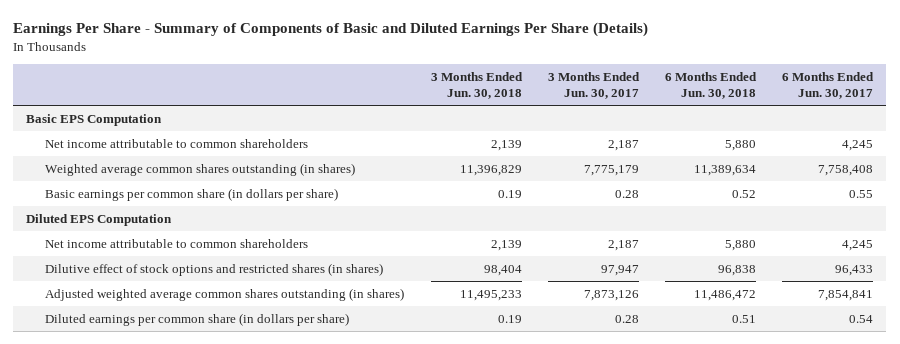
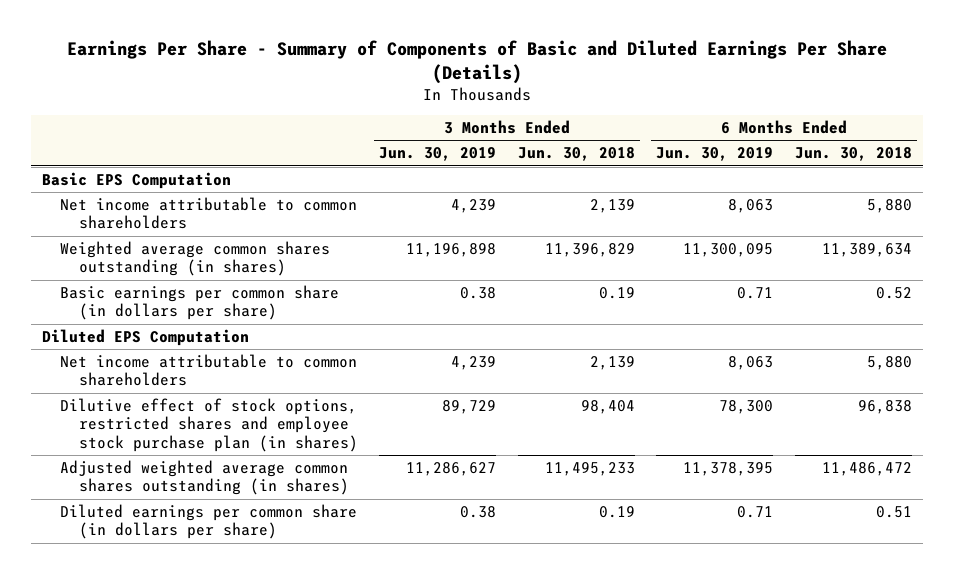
- | 3 Months Ended Jun. 30, 2018 | 3 Months Ended Jun. 30, 2017 | 6 Months Ended Jun. 30, 2018 | 6 Months Ended Jun. 30, 2017
+ | 3 Months Ended Jun. 30, 2019 | 3 Months Ended Jun. 30, 2018 | 6 Months Ended Jun. 30, 2019 | 6 Months Ended Jun. 30, 2018
- Dilutive effect of stock options and restricted shares (in shares) | 98,404 | 97,947 | 96,838 | 96,433
+ Dilutive effect of stock options, restricted shares and employee stock purchase plan (in shares) | 89,729 | 98,404 | 78,300 | 96,838

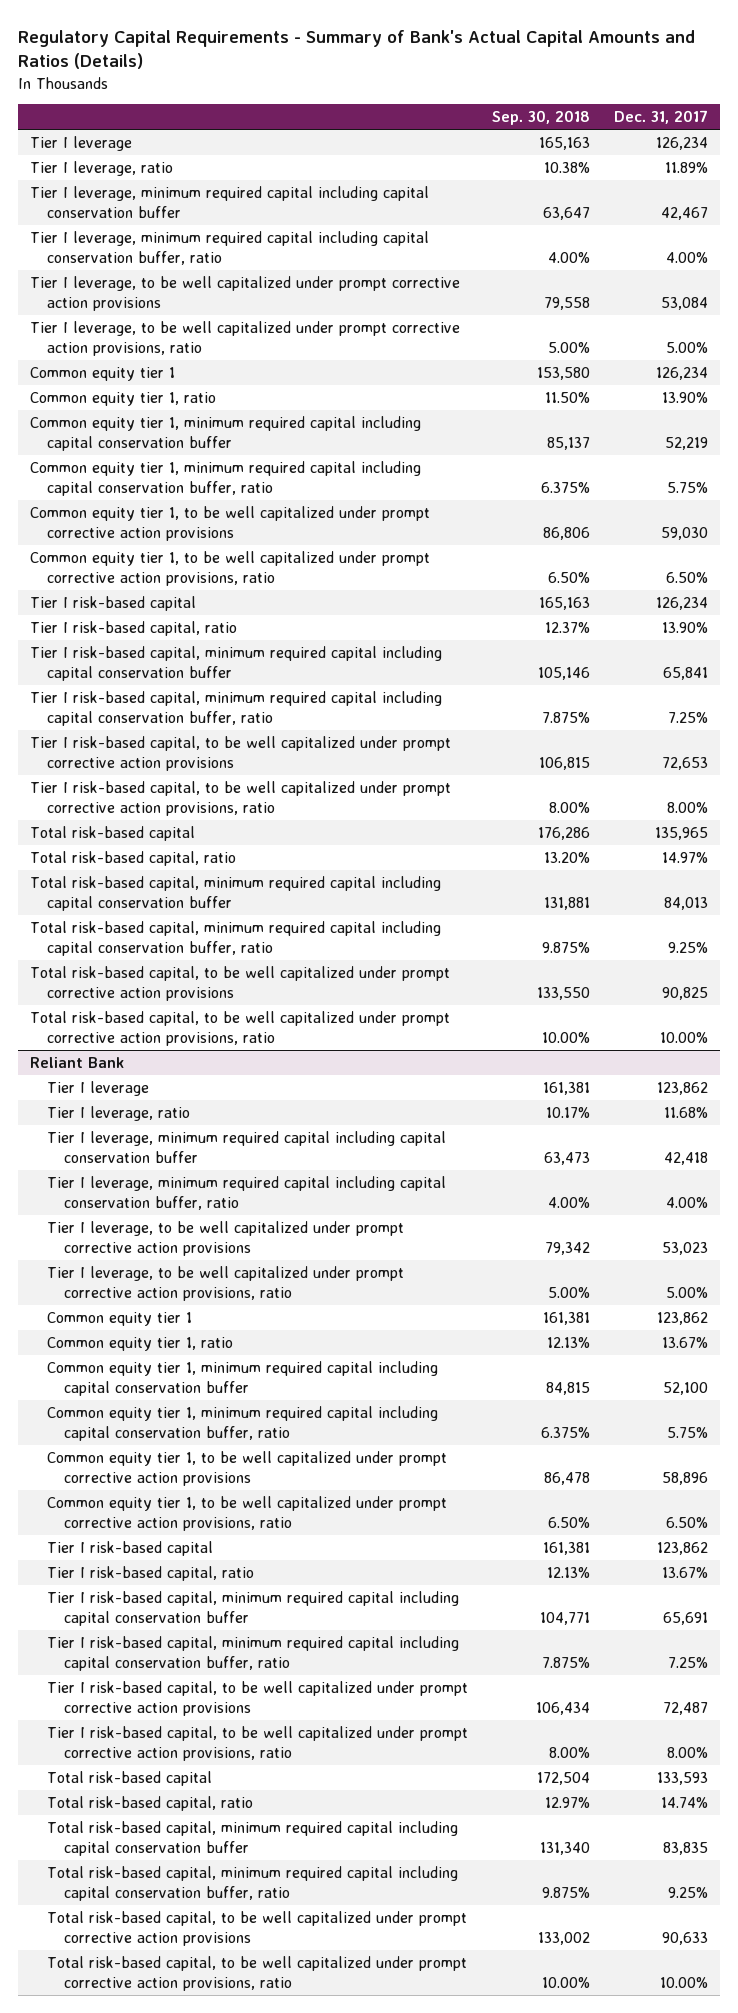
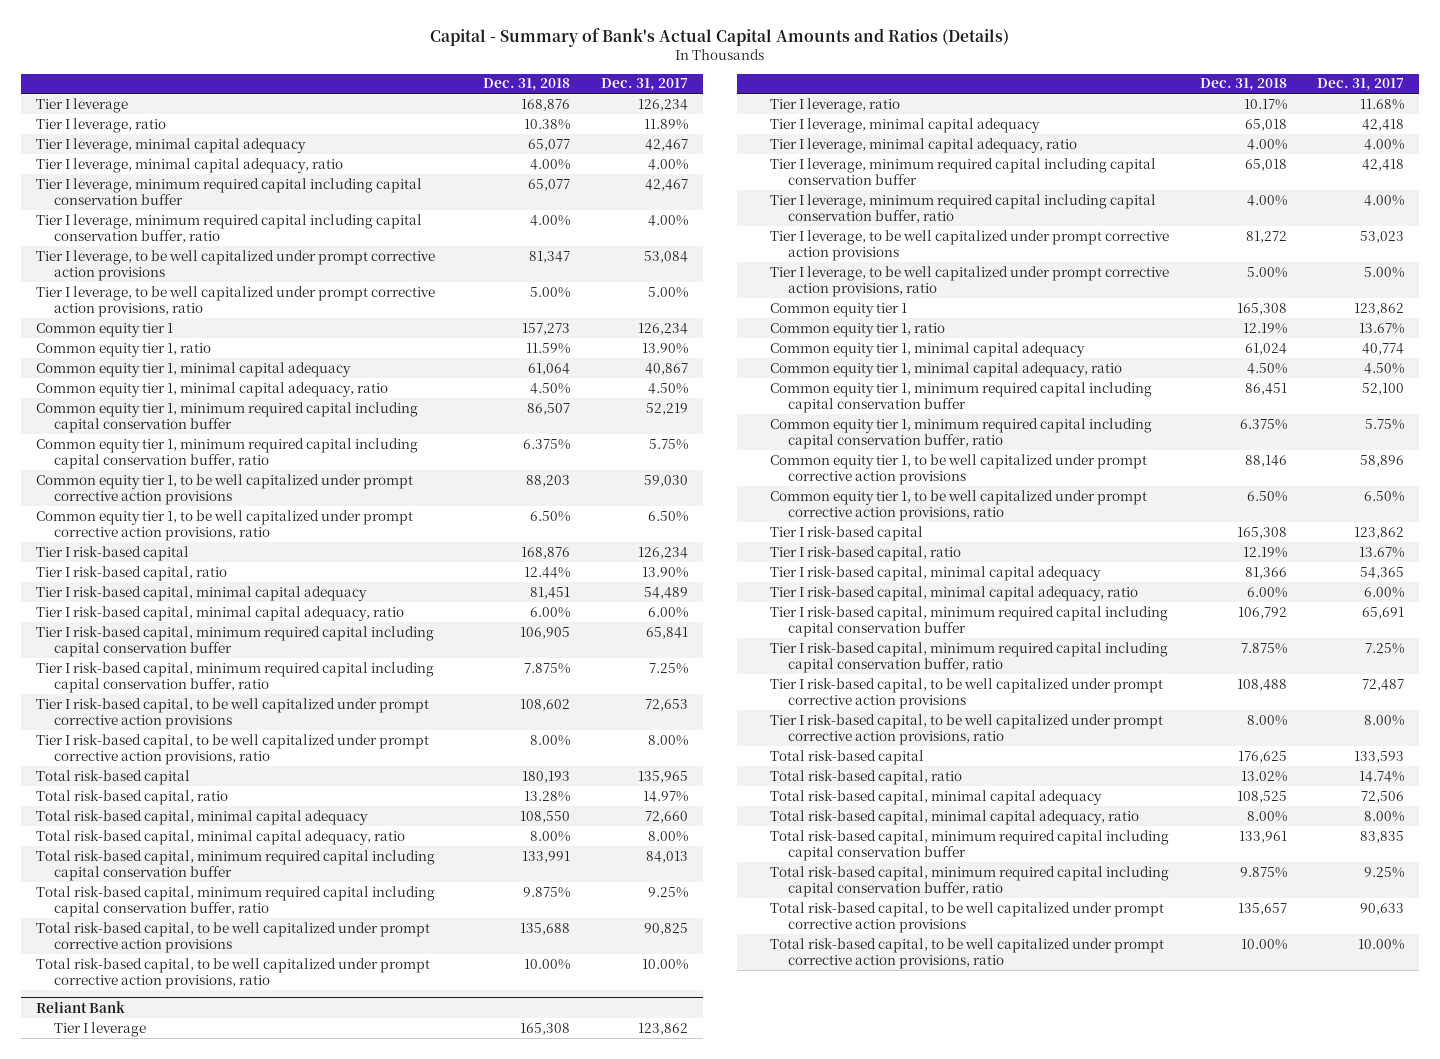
- Regulatory Capital Requirements - Summary of Bank's Actual Capital Amounts and Ratios (Details)
+ Capital - Summary of Bank's Actual Capital Amounts and Ratios (Details)
- | Sep. 30, 2018 | Dec. 31, 2017
+ | Dec. 31, 2018 | Dec. 31, 2017
+ Tier I leverage, minimal capital adequacy | 65,077 | 42,467
+ Tier I leverage, minimal capital adequacy, ratio | 4.00% | 4.00%
+ Common equity tier 1, minimal capital adequacy | 61,064 | 40,867
+ Common equity tier 1, minimal capital adequacy, ratio | 4.50% | 4.50%
+ Tier I risk-based capital, minimal capital adequacy | 81,451 | 54,489
+ Tier I risk-based capital, minimal capital adequacy, ratio | 6.00% | 6.00%
+ Total risk-based capital, minimal capital adequacy | 108,550 | 72,660
+ Total risk-based capital, minimal capital adequacy, ratio | 8.00% | 8.00%
@ Reliant Bank
+ Tier I leverage, minimal capital adequacy | 65,018 | 42,418
+ Tier I leverage, minimal capital adequacy, ratio | 4.00% | 4.00%
+ Common equity tier 1, minimal capital adequacy | 61,024 | 40,774
+ Common equity tier 1, minimal capital adequacy, ratio | 4.50% | 4.50%
+ Tier I risk-based capital, minimal capital adequacy | 81,366 | 54,365
+ Tier I risk-based capital, minimal capital adequacy, ratio | 6.00% | 6.00%
+ Total risk-based capital, minimal capital adequacy | 108,525 | 72,506
+ Total risk-based capital, minimal capital adequacy, ratio | 8.00% | 8.00%

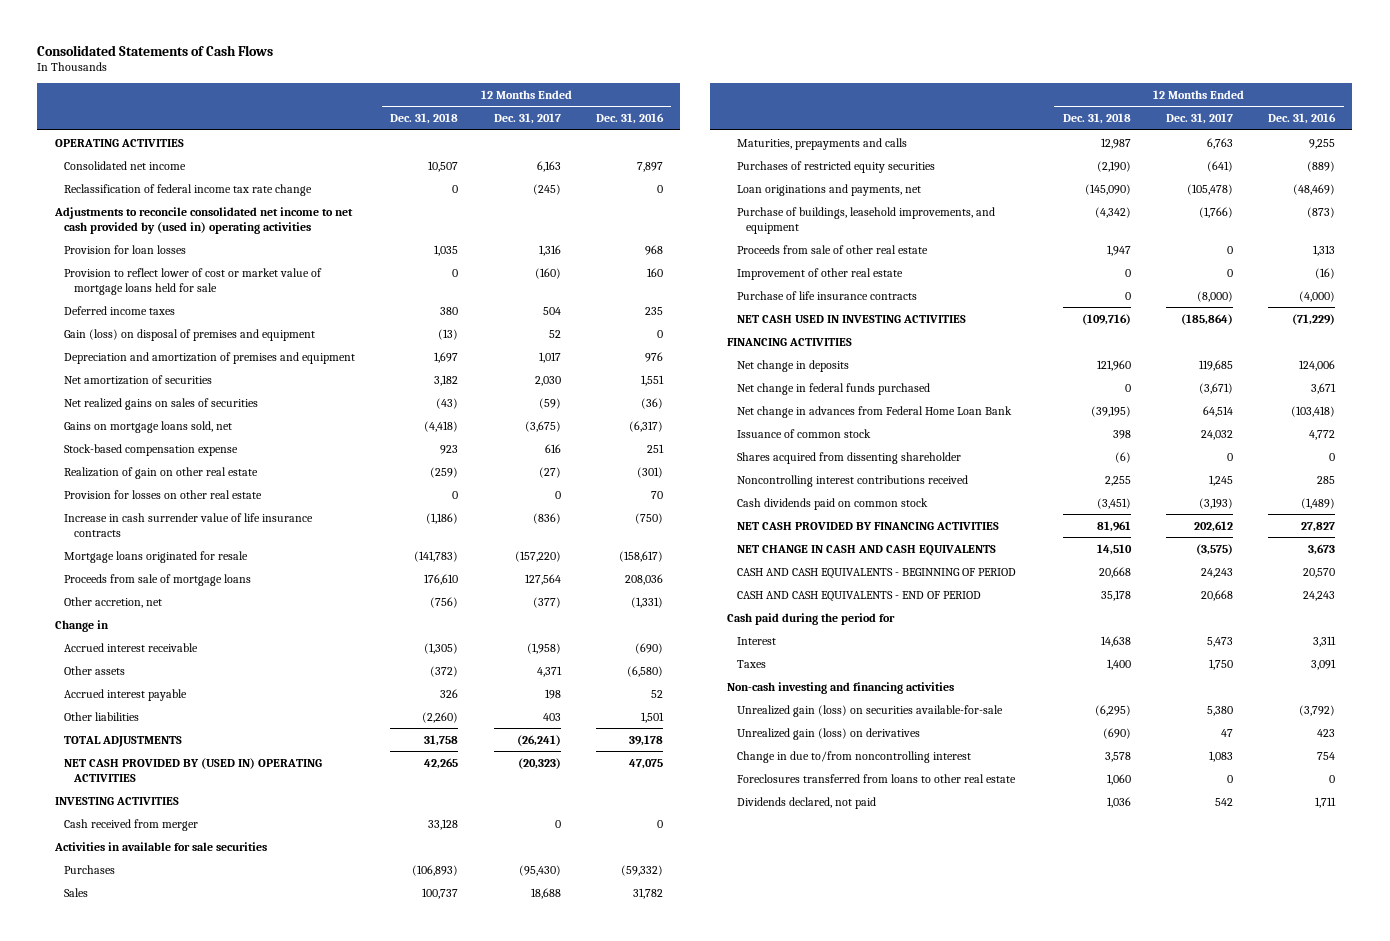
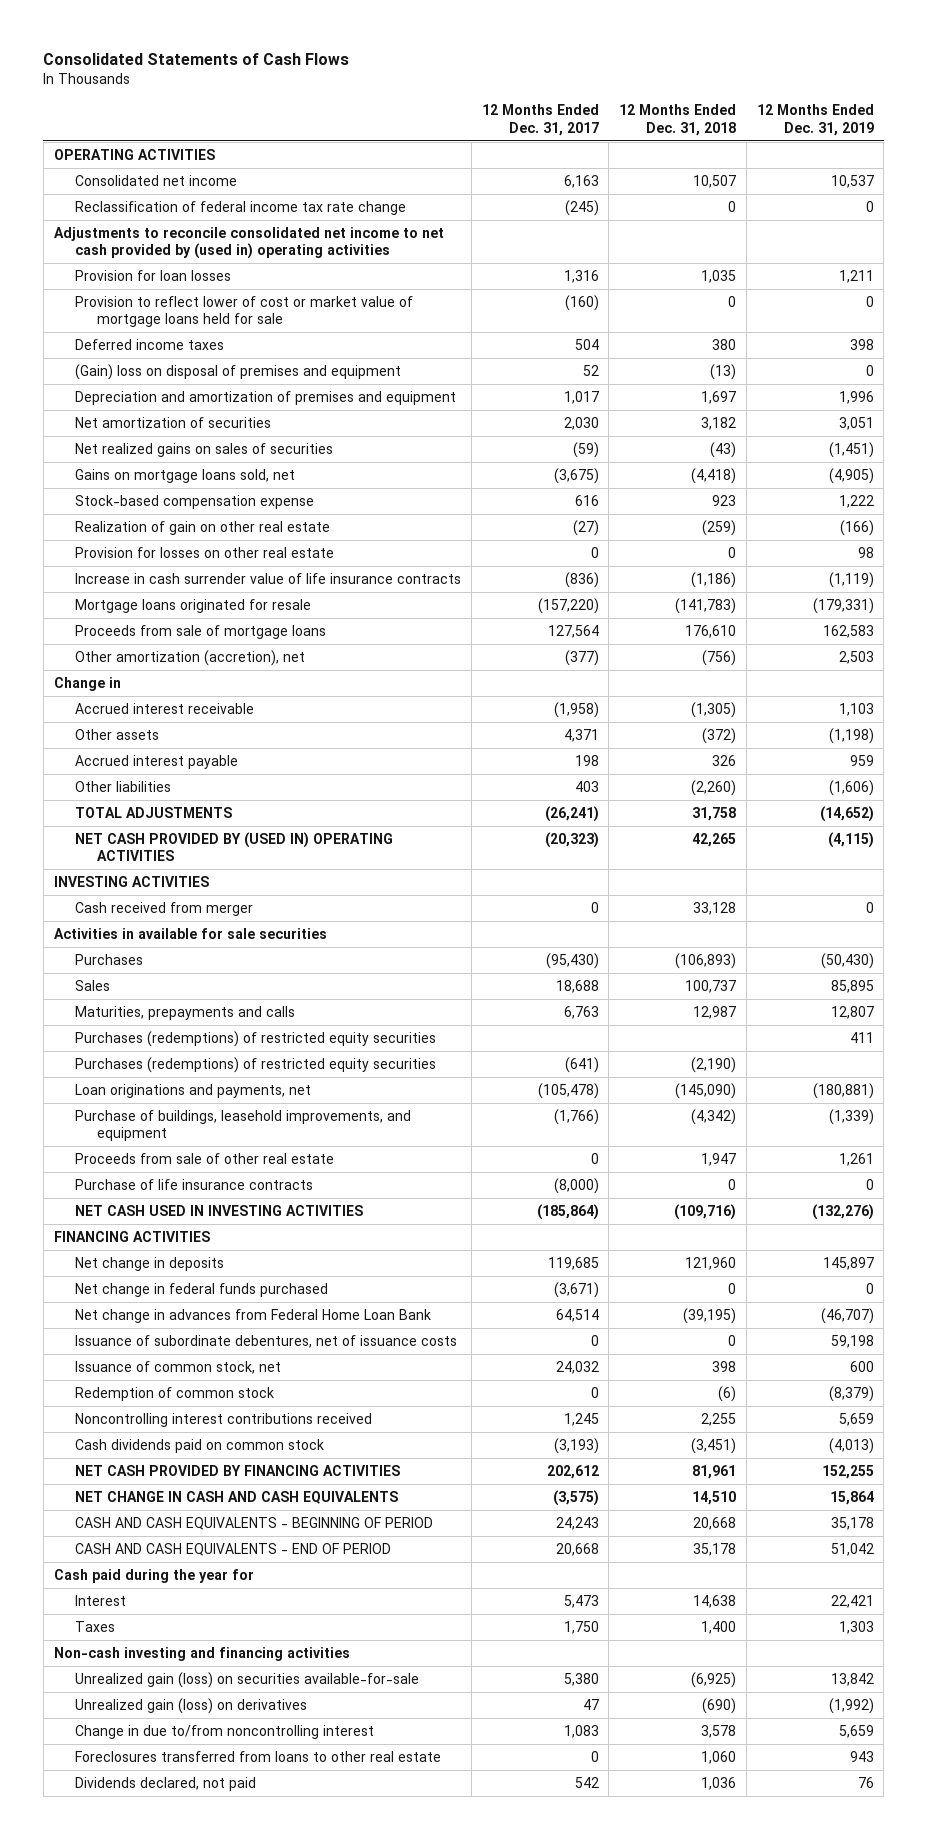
- | 12 Months Ended Dec. 31, 2018 | 12 Months Ended Dec. 31, 2017 | 12 Months Ended Dec. 31, 2016
+ | 12 Months Ended Dec. 31, 2017 | 12 Months Ended Dec. 31, 2018 | 12 Months Ended Dec. 31, 2019
- Gain (loss) on disposal of premises and equipment | (13) | 52 | 0
+ (Gain) loss on disposal of premises and equipment | 52 | (13) | 0
- Other accretion, net | (756) | (377) | (1,331)
+ Other amortization (accretion), net | (377) | (756) | 2,503
- Purchases of restricted equity securities | (2,190) | (641) | (889)
+ Purchases (redemptions) of restricted equity securities | | | 411
+ Purchases (redemptions) of restricted equity securities | (641) | (2,190) |
- Improvement of other real estate | 0 | 0 | (16)
- Issuance of common stock | 398 | 24,032 | 4,772
- Shares acquired from dissenting shareholder | (6) | 0 | 0
+ Issuance of subordinate debentures, net of issuance costs | 0 | 0 | 59,198
+ Issuance of common stock, net | 24,032 | 398 | 600
+ Redemption of common stock | 0 | (6) | (8,379)
- Cash paid during the period for
+ Cash paid during the year for
- Unrealized gain (loss) on securities available-for-sale | (6,295) | 5,380 | (3,792)
+ Unrealized gain (loss) on securities available-for-sale | 5,380 | (6,925) | 13,842

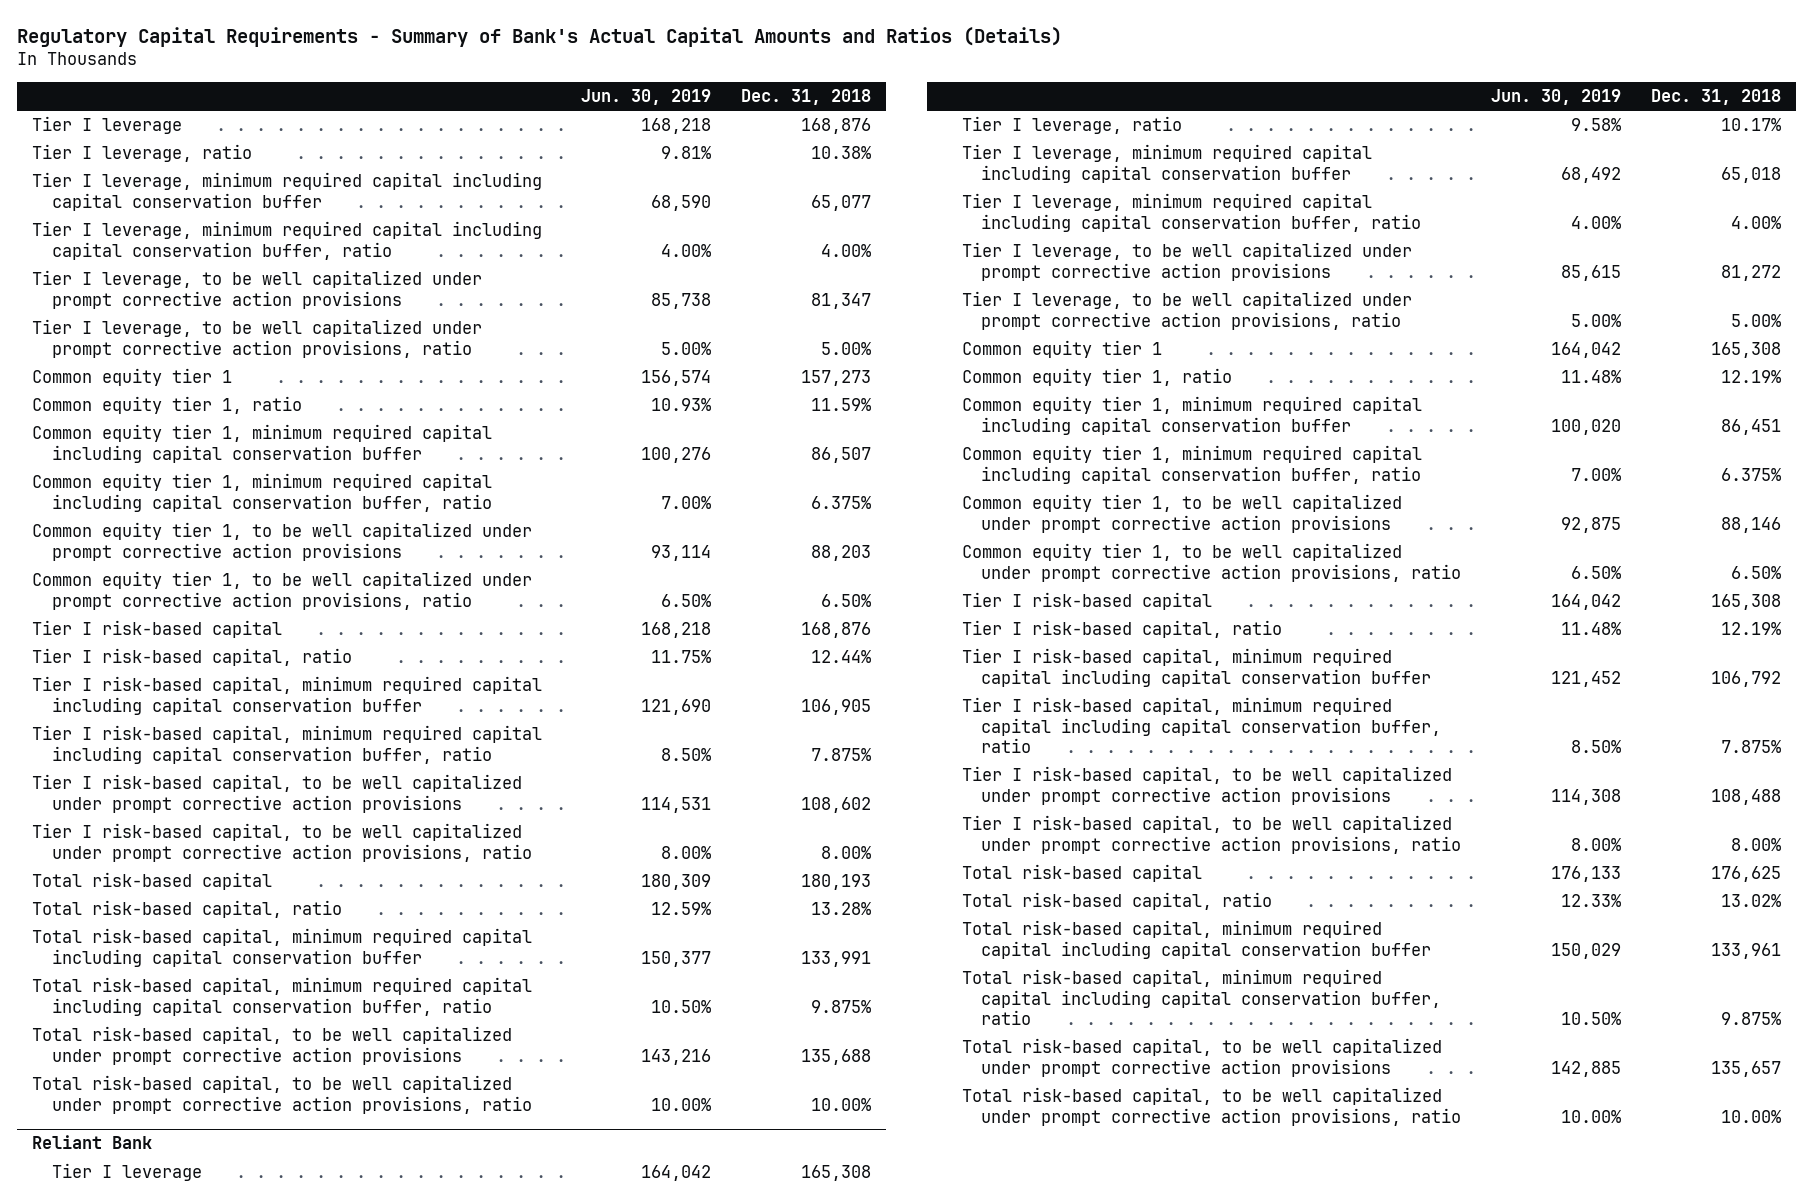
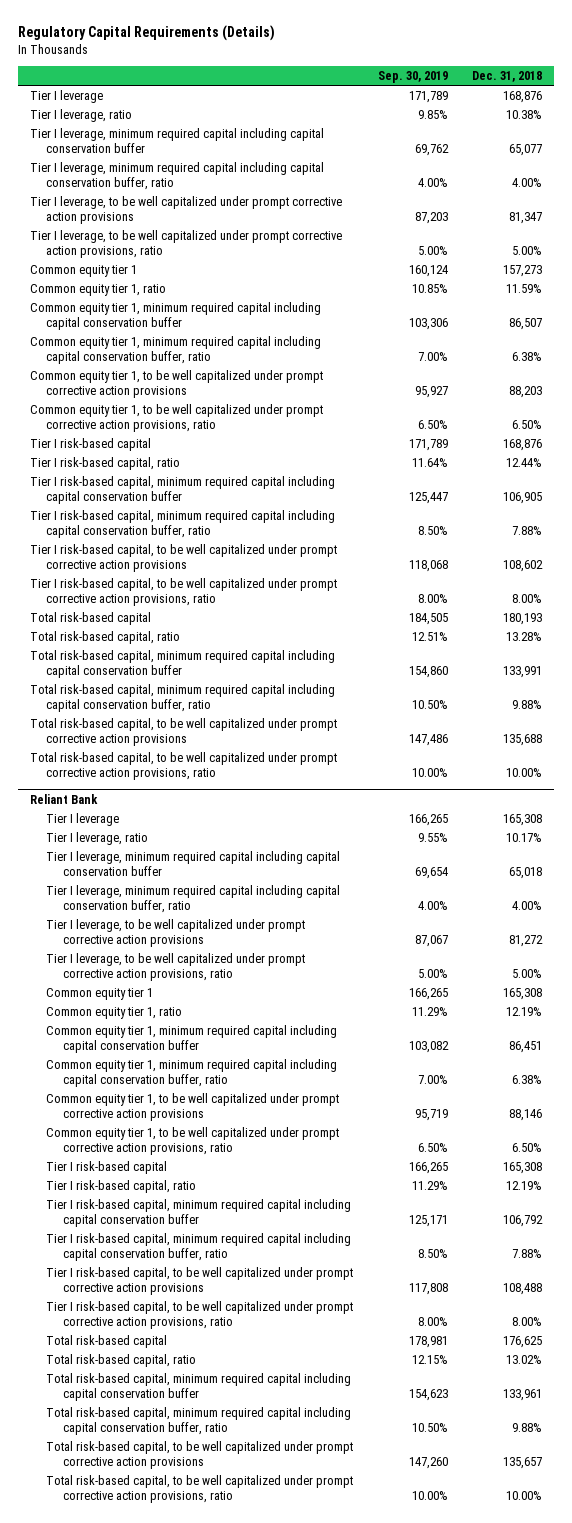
- Regulatory Capital Requirements - Summary of Bank's Actual Capital Amounts and Ratios (Details)
+ Regulatory Capital Requirements (Details)
- | Jun. 30, 2019 | Dec. 31, 2018
+ | Sep. 30, 2019 | Dec. 31, 2018
- Common equity tier 1, minimum required capital including capital conservation buffer, ratio | 7.00% | 6.375%
+ Common equity tier 1, minimum required capital including capital conservation buffer, ratio | 7.00% | 6.38%
- Tier I risk-based capital, minimum required capital including capital conservation buffer, ratio | 8.50% | 7.875%
+ Tier I risk-based capital, minimum required capital including capital conservation buffer, ratio | 8.50% | 7.88%
- Total risk-based capital, minimum required capital including capital conservation buffer, ratio | 10.50% | 9.875%
+ Total risk-based capital, minimum required capital including capital conservation buffer, ratio | 10.50% | 9.88%
@ Reliant Bank
- Common equity tier 1, minimum required capital including capital conservation buffer, ratio | 7.00% | 6.375%
+ Common equity tier 1, minimum required capital including capital conservation buffer, ratio | 7.00% | 6.38%
- Tier I risk-based capital, minimum required capital including capital conservation buffer, ratio | 8.50% | 7.875%
+ Tier I risk-based capital, minimum required capital including capital conservation buffer, ratio | 8.50% | 7.88%
- Total risk-based capital, minimum required capital including capital conservation buffer, ratio | 10.50% | 9.875%
+ Total risk-based capital, minimum required capital including capital conservation buffer, ratio | 10.50% | 9.88%

